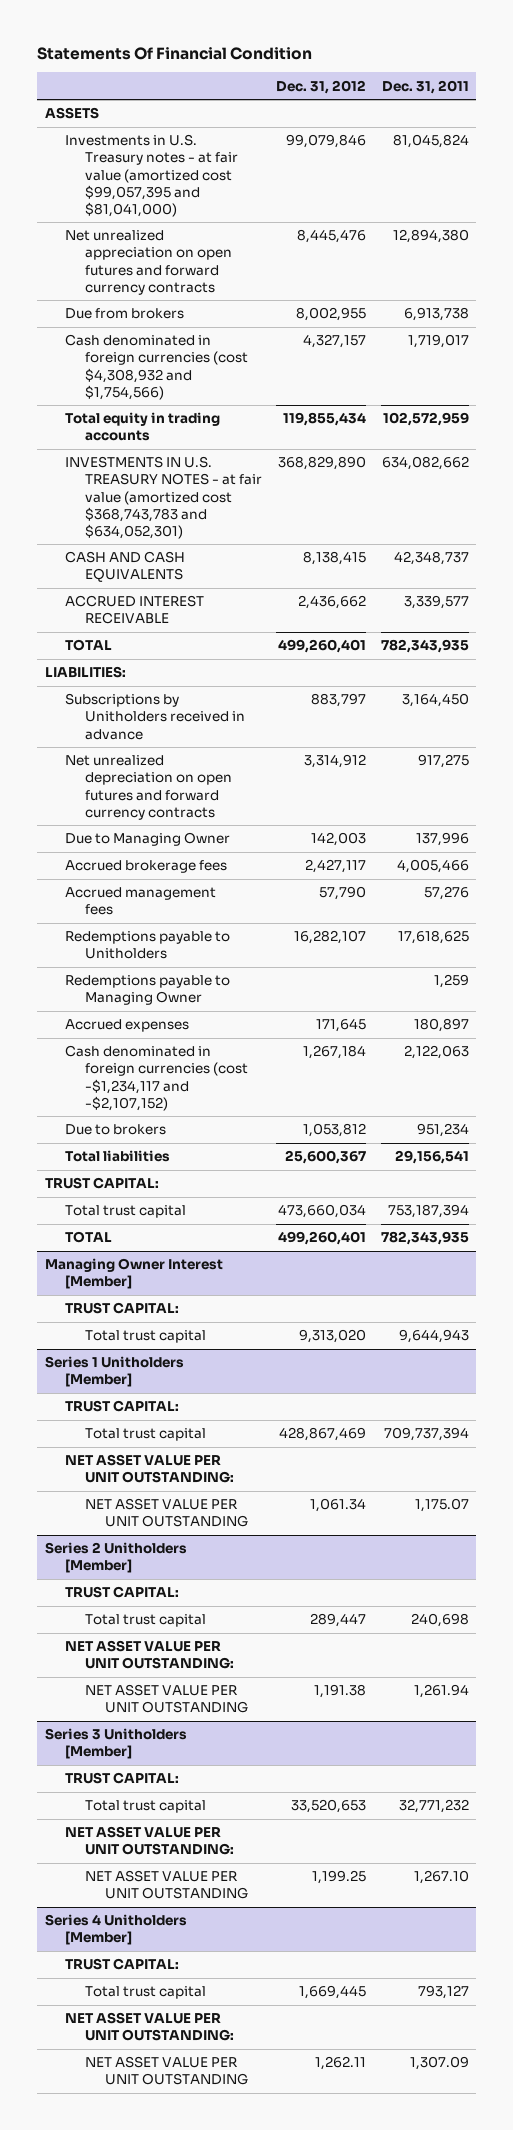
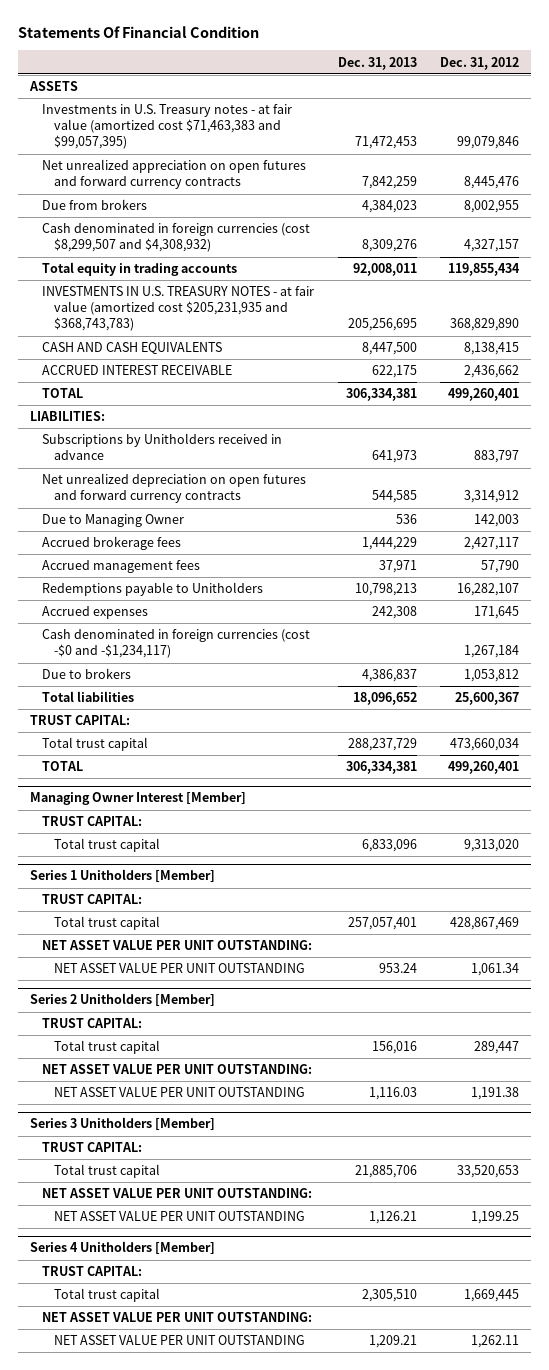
- | Dec. 31, 2012 | Dec. 31, 2011
+ | Dec. 31, 2013 | Dec. 31, 2012
- Investments in U.S. Treasury notes - at fair value (amortized cost $99,057,395 and $81,041,000) | 99,079,846 | 81,045,824
+ Investments in U.S. Treasury notes - at fair value (amortized cost $71,463,383 and $99,057,395) | 71,472,453 | 99,079,846
- Cash denominated in foreign currencies (cost $4,308,932 and $1,754,566) | 4,327,157 | 1,719,017
+ Cash denominated in foreign currencies (cost $8,299,507 and $4,308,932) | 8,309,276 | 4,327,157
- INVESTMENTS IN U.S. TREASURY NOTES - at fair value (amortized cost $368,743,783 and $634,052,301) | 368,829,890 | 634,082,662
+ INVESTMENTS IN U.S. TREASURY NOTES - at fair value (amortized cost $205,231,935 and $368,743,783) | 205,256,695 | 368,829,890
- Redemptions payable to Managing Owner | | 1,259
- Cash denominated in foreign currencies (cost -$1,234,117 and -$2,107,152) | 1,267,184 | 2,122,063
+ Cash denominated in foreign currencies (cost -$0 and -$1,234,117) | | 1,267,184

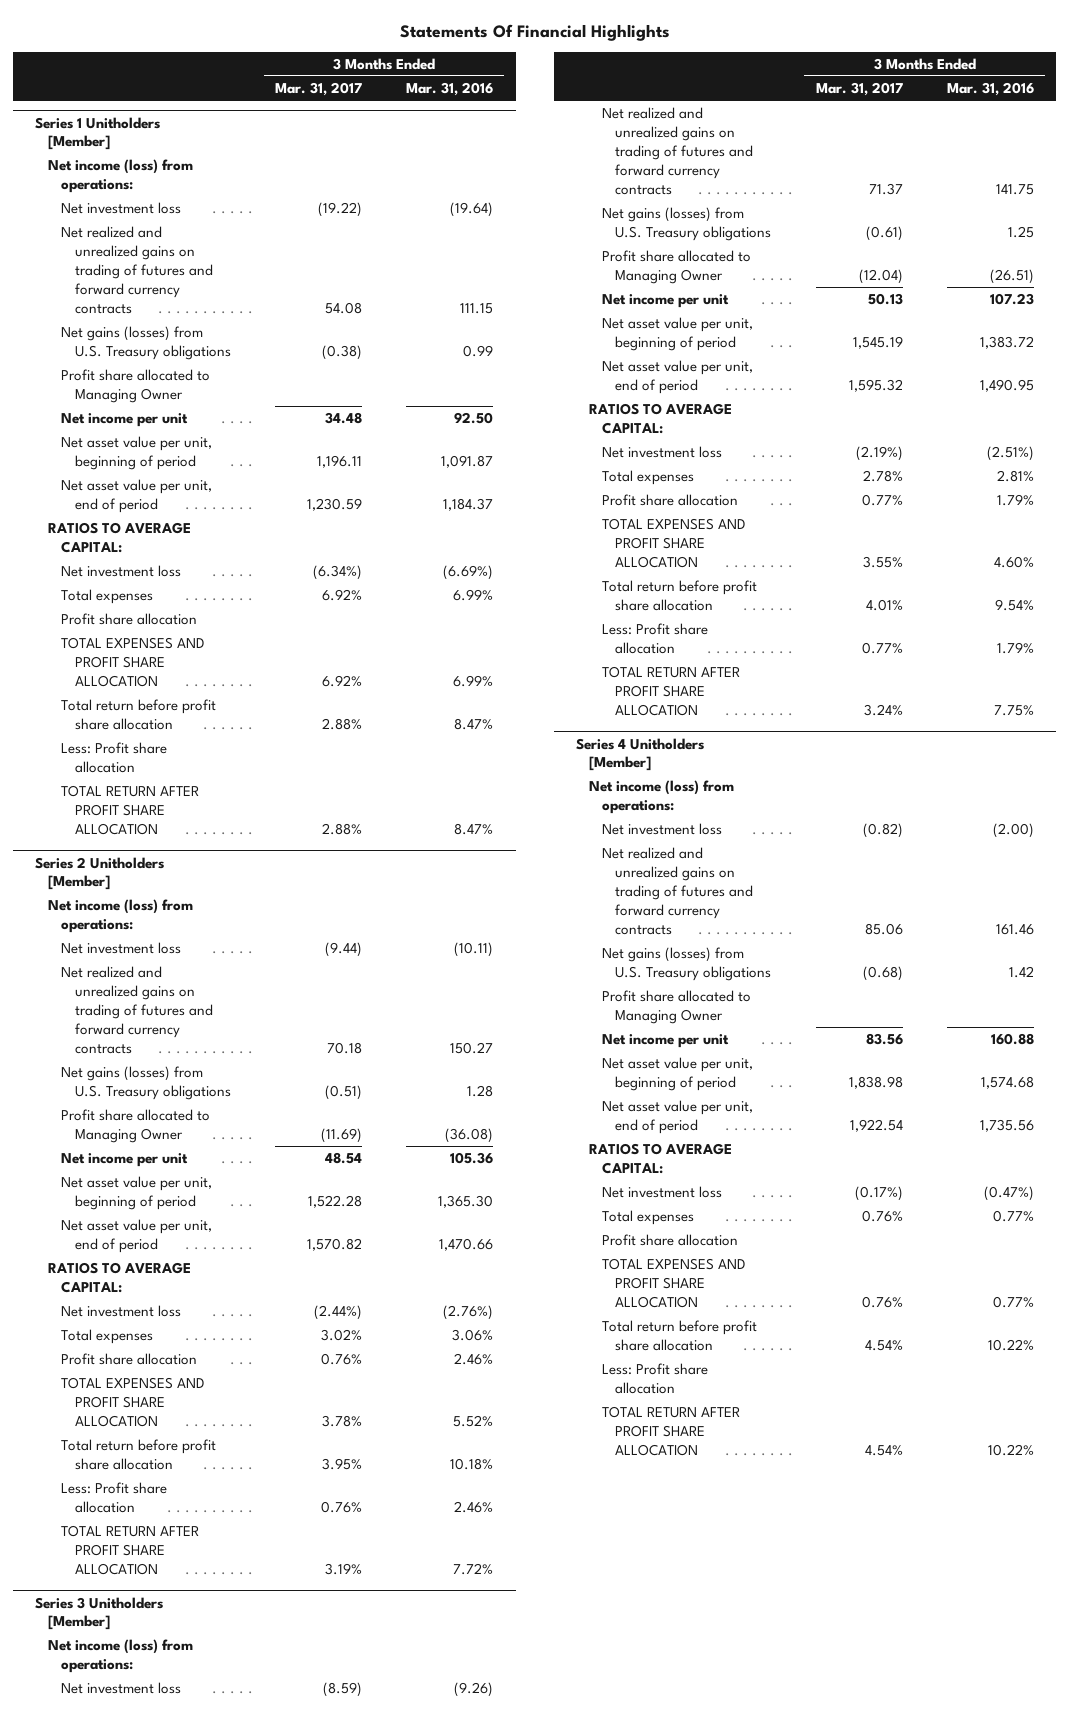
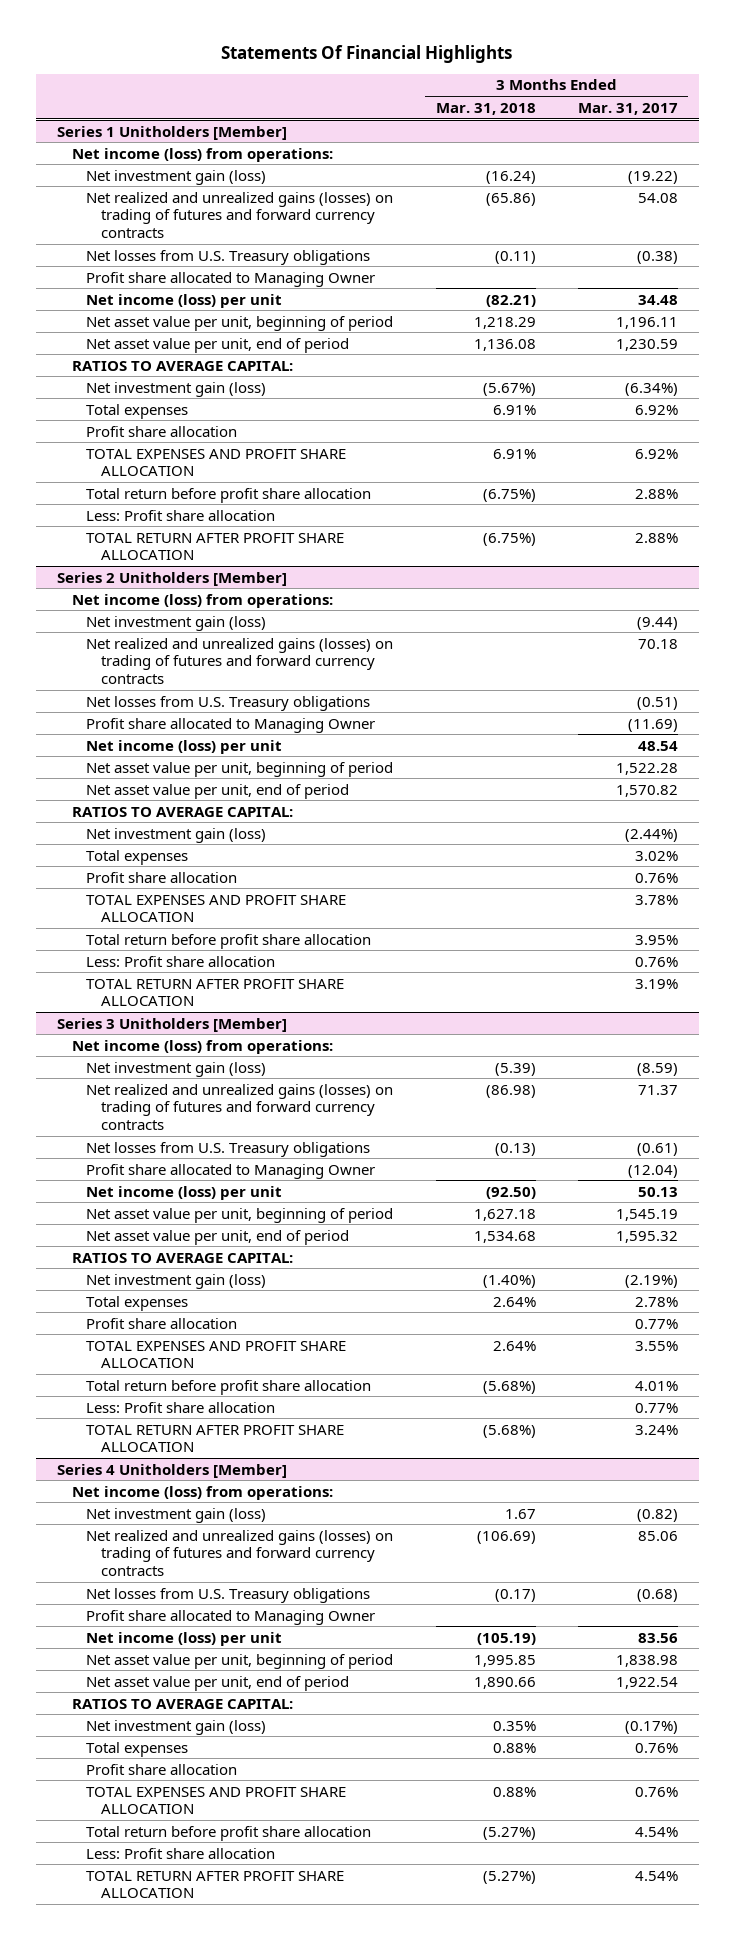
- | 3 Months Ended Mar. 31, 2017 | 3 Months Ended Mar. 31, 2016
+ | 3 Months Ended Mar. 31, 2018 | 3 Months Ended Mar. 31, 2017
@ Series 1 Unitholders [Member]
- Net investment loss | (19.22) | (19.64)
- Net realized and unrealized gains on trading of futures and forward currency contracts | 54.08 | 111.15
- Net gains (losses) from U.S. Treasury obligations | (0.38) | 0.99
+ Net investment gain (loss) | (16.24) | (19.22)
+ Net realized and unrealized gains (losses) on trading of futures and forward currency contracts | (65.86) | 54.08
+ Net losses from U.S. Treasury obligations | (0.11) | (0.38)
- Net income per unit | 34.48 | 92.50
+ Net income (loss) per unit | (82.21) | 34.48
- Net investment loss | (6.34%) | (6.69%)
+ Net investment gain (loss) | (5.67%) | (6.34%)
@ Series 2 Unitholders [Member]
- Net investment loss | (9.44) | (10.11)
- Net realized and unrealized gains on trading of futures and forward currency contracts | 70.18 | 150.27
- Net gains (losses) from U.S. Treasury obligations | (0.51) | 1.28
+ Net investment gain (loss) | | (9.44)
+ Net realized and unrealized gains (losses) on trading of futures and forward currency contracts | | 70.18
+ Net losses from U.S. Treasury obligations | | (0.51)
- Net income per unit | 48.54 | 105.36
+ Net income (loss) per unit | | 48.54
- Net investment loss | (2.44%) | (2.76%)
+ Net investment gain (loss) | | (2.44%)
@ Series 3 Unitholders [Member]
- Net investment loss | (8.59) | (9.26)
- Net realized and unrealized gains on trading of futures and forward currency contracts | 71.37 | 141.75
- Net gains (losses) from U.S. Treasury obligations | (0.61) | 1.25
+ Net investment gain (loss) | (5.39) | (8.59)
+ Net realized and unrealized gains (losses) on trading of futures and forward currency contracts | (86.98) | 71.37
+ Net losses from U.S. Treasury obligations | (0.13) | (0.61)
- Net income per unit | 50.13 | 107.23
+ Net income (loss) per unit | (92.50) | 50.13
- Net investment loss | (2.19%) | (2.51%)
+ Net investment gain (loss) | (1.40%) | (2.19%)
@ Series 4 Unitholders [Member]
- Net investment loss | (0.82) | (2.00)
- Net realized and unrealized gains on trading of futures and forward currency contracts | 85.06 | 161.46
- Net gains (losses) from U.S. Treasury obligations | (0.68) | 1.42
+ Net investment gain (loss) | 1.67 | (0.82)
+ Net realized and unrealized gains (losses) on trading of futures and forward currency contracts | (106.69) | 85.06
+ Net losses from U.S. Treasury obligations | (0.17) | (0.68)
- Net income per unit | 83.56 | 160.88
+ Net income (loss) per unit | (105.19) | 83.56
- Net investment loss | (0.17%) | (0.47%)
+ Net investment gain (loss) | 0.35% | (0.17%)

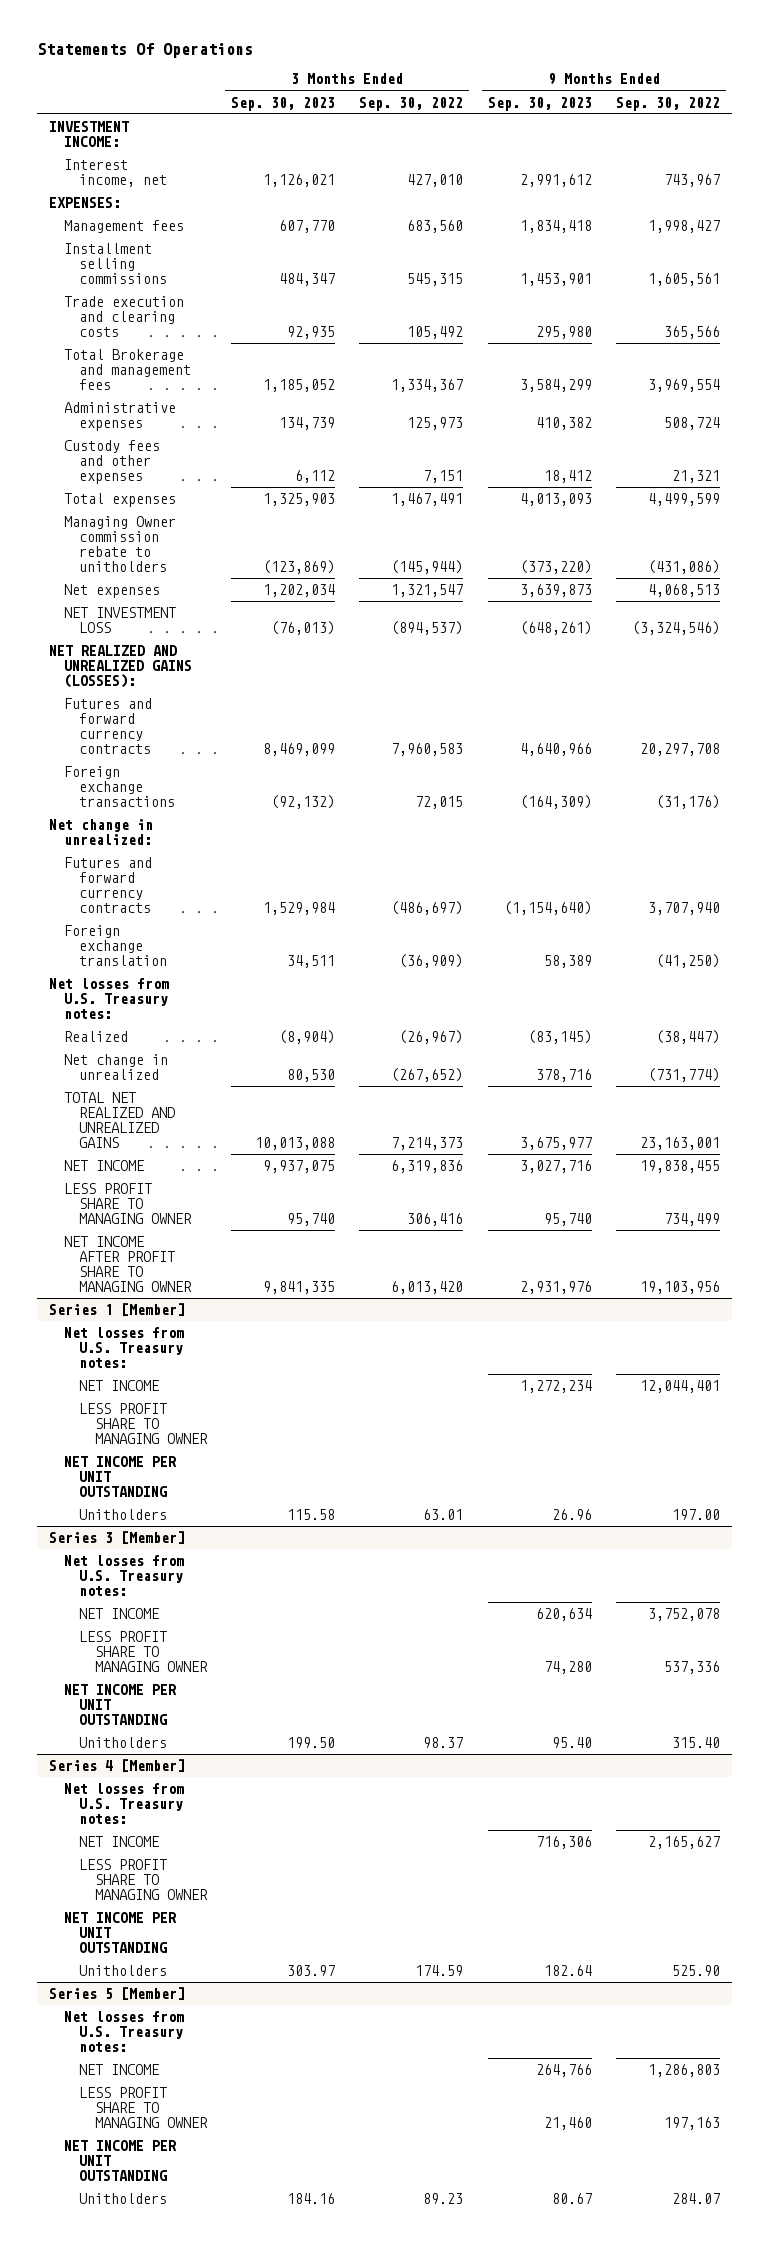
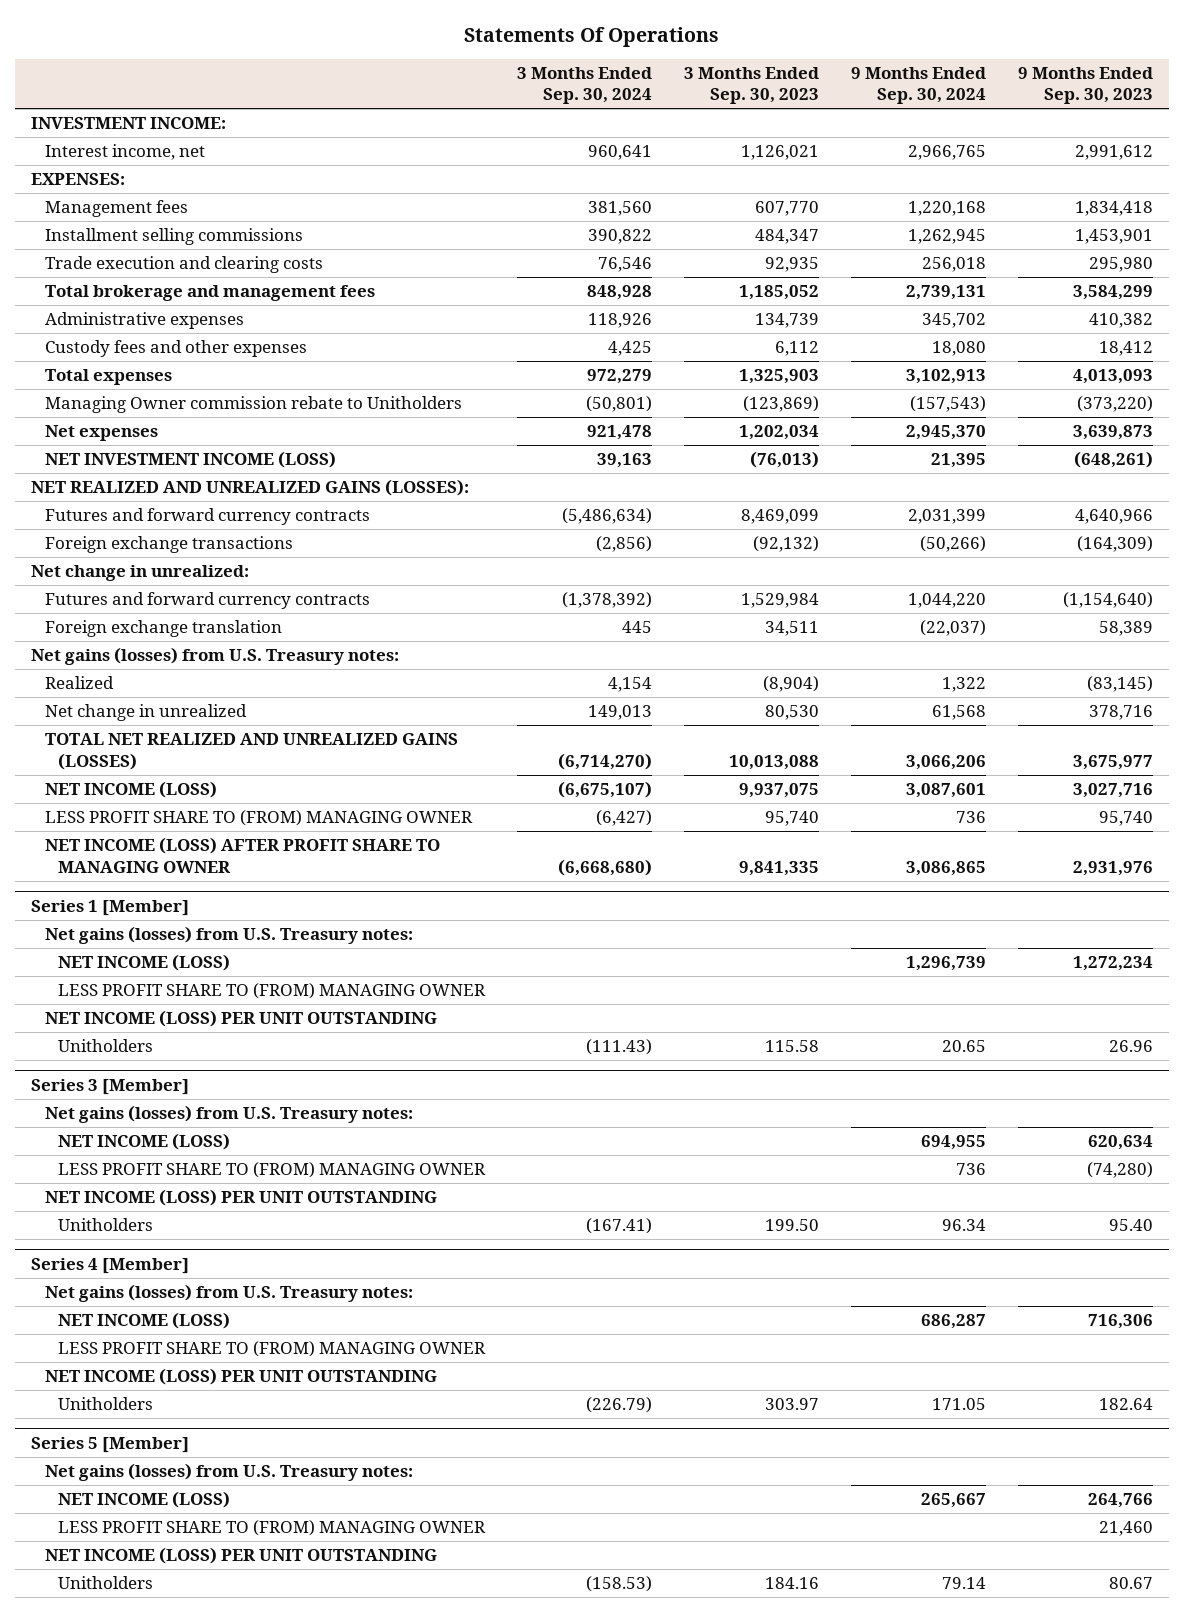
- | 3 Months Ended Sep. 30, 2023 | 3 Months Ended Sep. 30, 2022 | 9 Months Ended Sep. 30, 2023 | 9 Months Ended Sep. 30, 2022
+ | 3 Months Ended Sep. 30, 2024 | 3 Months Ended Sep. 30, 2023 | 9 Months Ended Sep. 30, 2024 | 9 Months Ended Sep. 30, 2023
- Total Brokerage and management fees | 1,185,052 | 1,334,367 | 3,584,299 | 3,969,554
+ Total brokerage and management fees | 848,928 | 1,185,052 | 2,739,131 | 3,584,299
- Managing Owner commission rebate to unitholders | (123,869) | (145,944) | (373,220) | (431,086)
+ Managing Owner commission rebate to Unitholders | (50,801) | (123,869) | (157,543) | (373,220)
- NET INVESTMENT LOSS | (76,013) | (894,537) | (648,261) | (3,324,546)
+ NET INVESTMENT INCOME (LOSS) | 39,163 | (76,013) | 21,395 | (648,261)
- Net losses from U.S. Treasury notes:
+ Net gains (losses) from U.S. Treasury notes:
- TOTAL NET REALIZED AND UNREALIZED GAINS | 10,013,088 | 7,214,373 | 3,675,977 | 23,163,001
- NET INCOME | 9,937,075 | 6,319,836 | 3,027,716 | 19,838,455
- LESS PROFIT SHARE TO MANAGING OWNER | 95,740 | 306,416 | 95,740 | 734,499
- NET INCOME AFTER PROFIT SHARE TO MANAGING OWNER | 9,841,335 | 6,013,420 | 2,931,976 | 19,103,956
+ TOTAL NET REALIZED AND UNREALIZED GAINS (LOSSES) | (6,714,270) | 10,013,088 | 3,066,206 | 3,675,977
+ NET INCOME (LOSS) | (6,675,107) | 9,937,075 | 3,087,601 | 3,027,716
+ LESS PROFIT SHARE TO (FROM) MANAGING OWNER | (6,427) | 95,740 | 736 | 95,740
+ NET INCOME (LOSS) AFTER PROFIT SHARE TO MANAGING OWNER | (6,668,680) | 9,841,335 | 3,086,865 | 2,931,976
@ Series 1 [Member]
- Net losses from U.S. Treasury notes:
- NET INCOME | | | 1,272,234 | 12,044,401
- LESS PROFIT SHARE TO MANAGING OWNER
- NET INCOME PER UNIT OUTSTANDING
+ Net gains (losses) from U.S. Treasury notes:
+ NET INCOME (LOSS) | | | 1,296,739 | 1,272,234
+ LESS PROFIT SHARE TO (FROM) MANAGING OWNER
+ NET INCOME (LOSS) PER UNIT OUTSTANDING
@ Series 3 [Member]
- Net losses from U.S. Treasury notes:
- NET INCOME | | | 620,634 | 3,752,078
- LESS PROFIT SHARE TO MANAGING OWNER | | | 74,280 | 537,336
- NET INCOME PER UNIT OUTSTANDING
+ Net gains (losses) from U.S. Treasury notes:
+ NET INCOME (LOSS) | | | 694,955 | 620,634
+ LESS PROFIT SHARE TO (FROM) MANAGING OWNER | | | 736 | (74,280)
+ NET INCOME (LOSS) PER UNIT OUTSTANDING
@ Series 4 [Member]
- Net losses from U.S. Treasury notes:
- NET INCOME | | | 716,306 | 2,165,627
- LESS PROFIT SHARE TO MANAGING OWNER
- NET INCOME PER UNIT OUTSTANDING
+ Net gains (losses) from U.S. Treasury notes:
+ NET INCOME (LOSS) | | | 686,287 | 716,306
+ LESS PROFIT SHARE TO (FROM) MANAGING OWNER
+ NET INCOME (LOSS) PER UNIT OUTSTANDING
@ Series 5 [Member]
- Net losses from U.S. Treasury notes:
- NET INCOME | | | 264,766 | 1,286,803
- LESS PROFIT SHARE TO MANAGING OWNER | | | 21,460 | 197,163
- NET INCOME PER UNIT OUTSTANDING
+ Net gains (losses) from U.S. Treasury notes:
+ NET INCOME (LOSS) | | | 265,667 | 264,766
+ LESS PROFIT SHARE TO (FROM) MANAGING OWNER | | | | 21,460
+ NET INCOME (LOSS) PER UNIT OUTSTANDING

